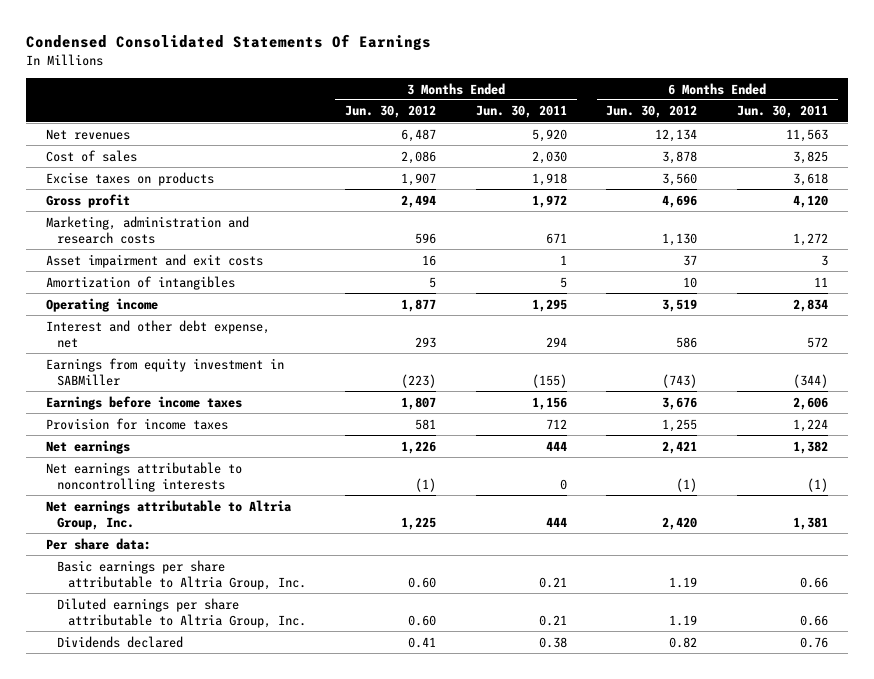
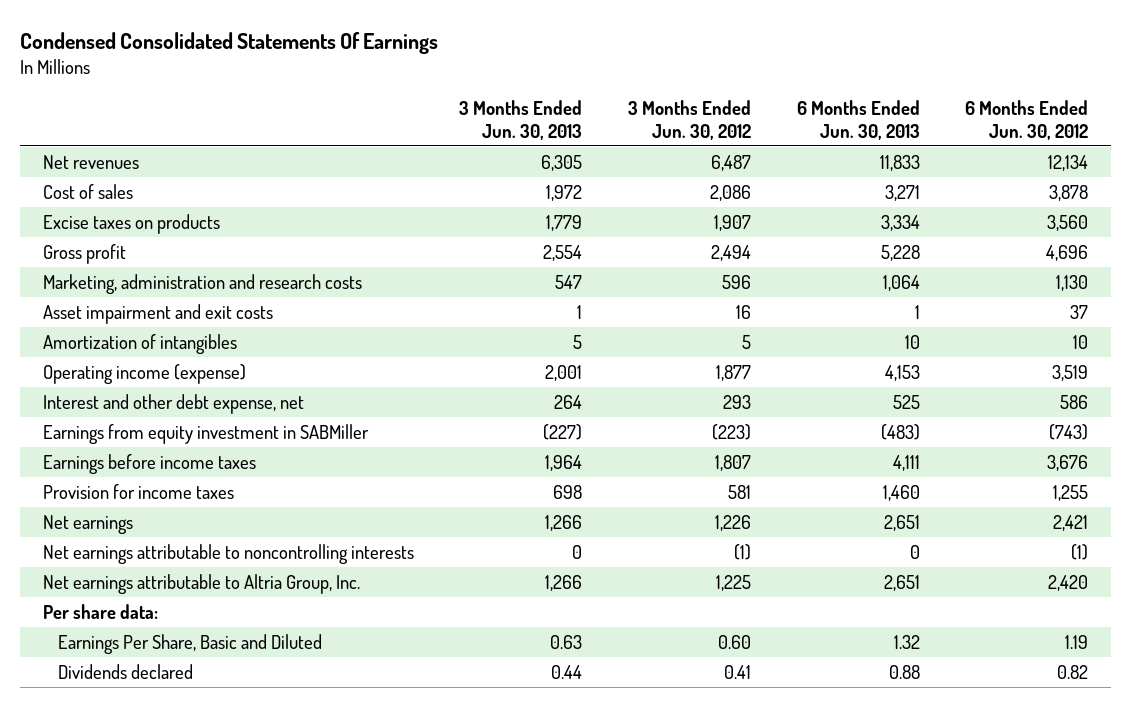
- | 3 Months Ended Jun. 30, 2012 | 3 Months Ended Jun. 30, 2011 | 6 Months Ended Jun. 30, 2012 | 6 Months Ended Jun. 30, 2011
+ | 3 Months Ended Jun. 30, 2013 | 3 Months Ended Jun. 30, 2012 | 6 Months Ended Jun. 30, 2013 | 6 Months Ended Jun. 30, 2012
- Operating income | 1,877 | 1,295 | 3,519 | 2,834
+ Operating income (expense) | 2,001 | 1,877 | 4,153 | 3,519
- Basic earnings per share attributable to Altria Group, Inc. | 0.60 | 0.21 | 1.19 | 0.66
- Diluted earnings per share attributable to Altria Group, Inc. | 0.60 | 0.21 | 1.19 | 0.66
+ Earnings Per Share, Basic and Diluted | 0.63 | 0.60 | 1.32 | 1.19

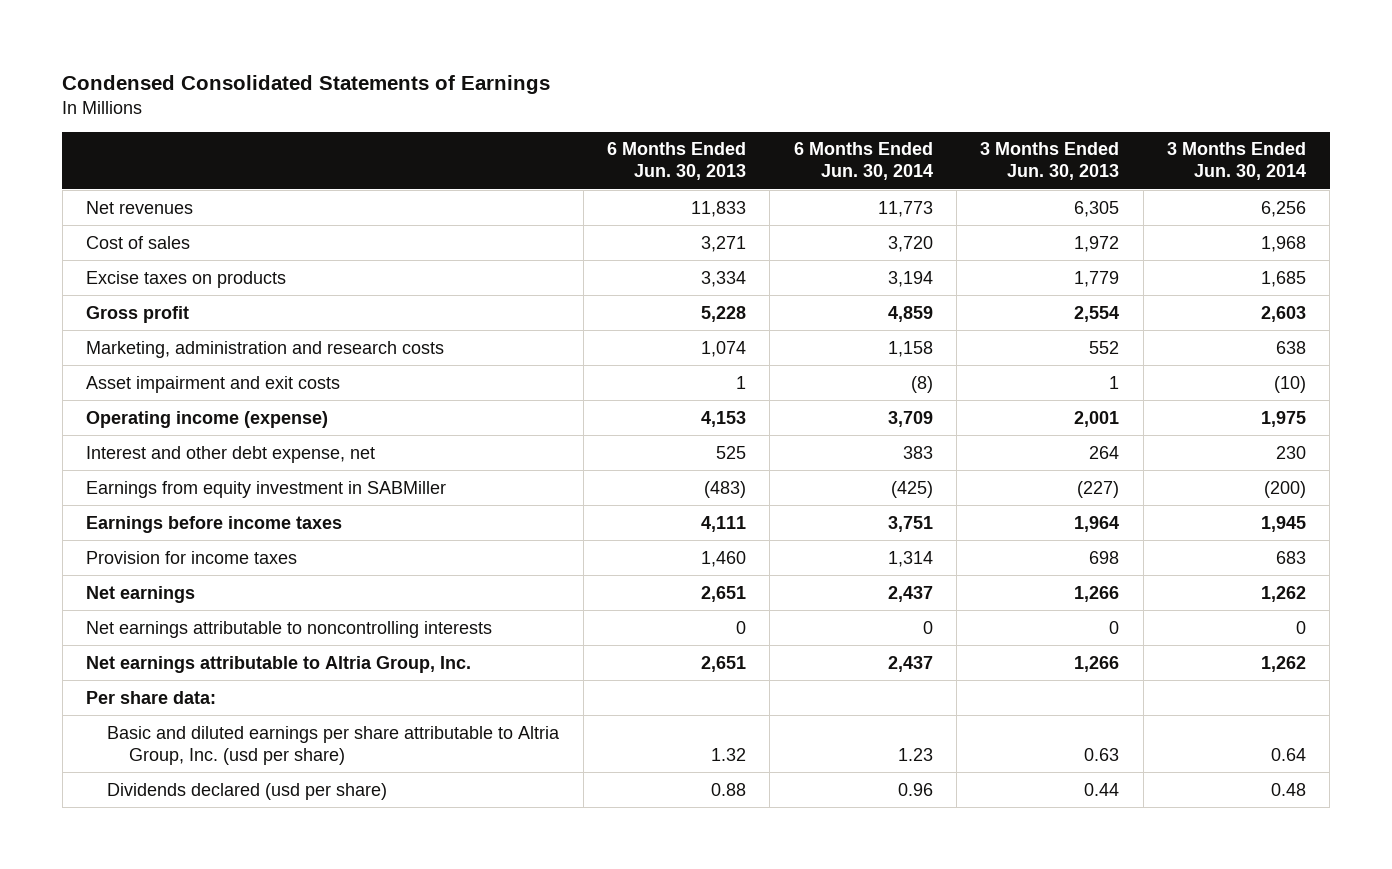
- Condensed Consolidated Statements Of Earnings
+ Condensed Consolidated Statements of Earnings
- | 3 Months Ended Jun. 30, 2013 | 3 Months Ended Jun. 30, 2012 | 6 Months Ended Jun. 30, 2013 | 6 Months Ended Jun. 30, 2012
+ | 6 Months Ended Jun. 30, 2013 | 6 Months Ended Jun. 30, 2014 | 3 Months Ended Jun. 30, 2013 | 3 Months Ended Jun. 30, 2014
- Marketing, administration and research costs | 547 | 596 | 1,064 | 1,130
+ Marketing, administration and research costs | 1,074 | 1,158 | 552 | 638
- Amortization of intangibles | 5 | 5 | 10 | 10
- Earnings Per Share, Basic and Diluted | 0.63 | 0.60 | 1.32 | 1.19
- Dividends declared | 0.44 | 0.41 | 0.88 | 0.82
+ Basic and diluted earnings per share attributable to Altria Group, Inc. (usd per share) | 1.32 | 1.23 | 0.63 | 0.64
+ Dividends declared (usd per share) | 0.88 | 0.96 | 0.44 | 0.48

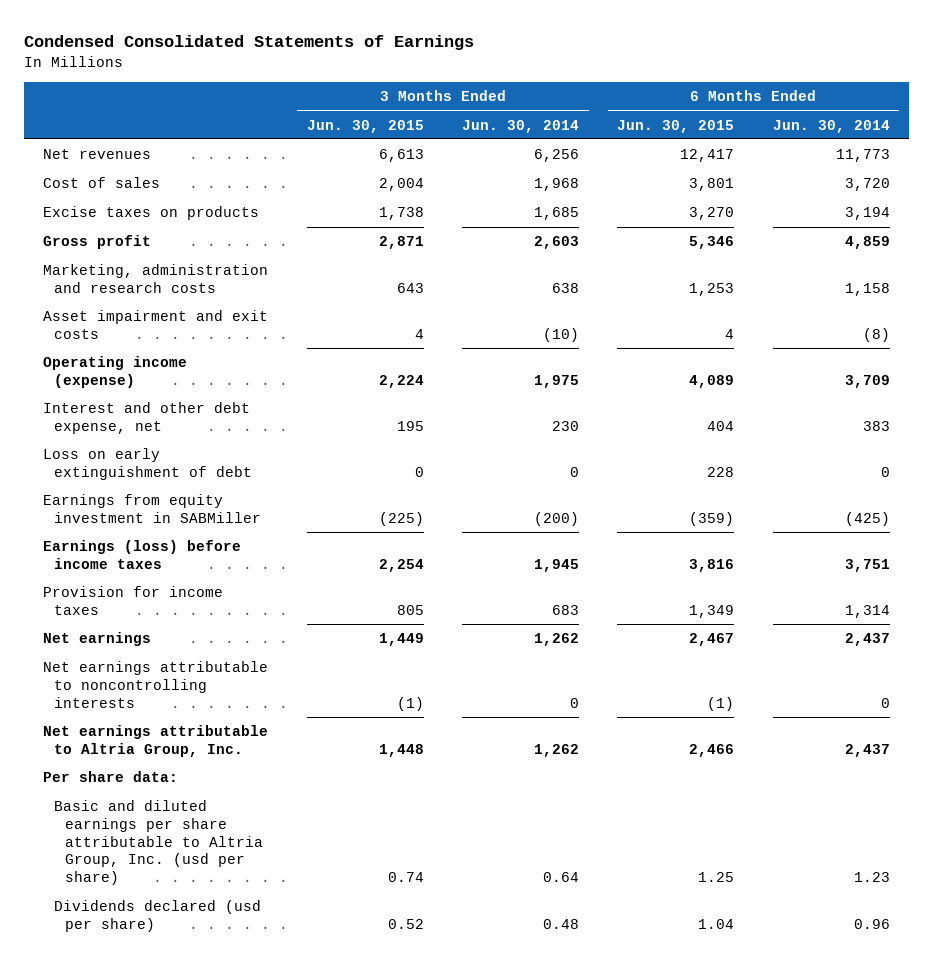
- | 6 Months Ended Jun. 30, 2013 | 6 Months Ended Jun. 30, 2014 | 3 Months Ended Jun. 30, 2013 | 3 Months Ended Jun. 30, 2014
+ | 3 Months Ended Jun. 30, 2015 | 3 Months Ended Jun. 30, 2014 | 6 Months Ended Jun. 30, 2015 | 6 Months Ended Jun. 30, 2014
+ Loss on early extinguishment of debt | 0 | 0 | 228 | 0
- Earnings before income taxes | 4,111 | 3,751 | 1,964 | 1,945
+ Earnings (loss) before income taxes | 2,254 | 1,945 | 3,816 | 3,751

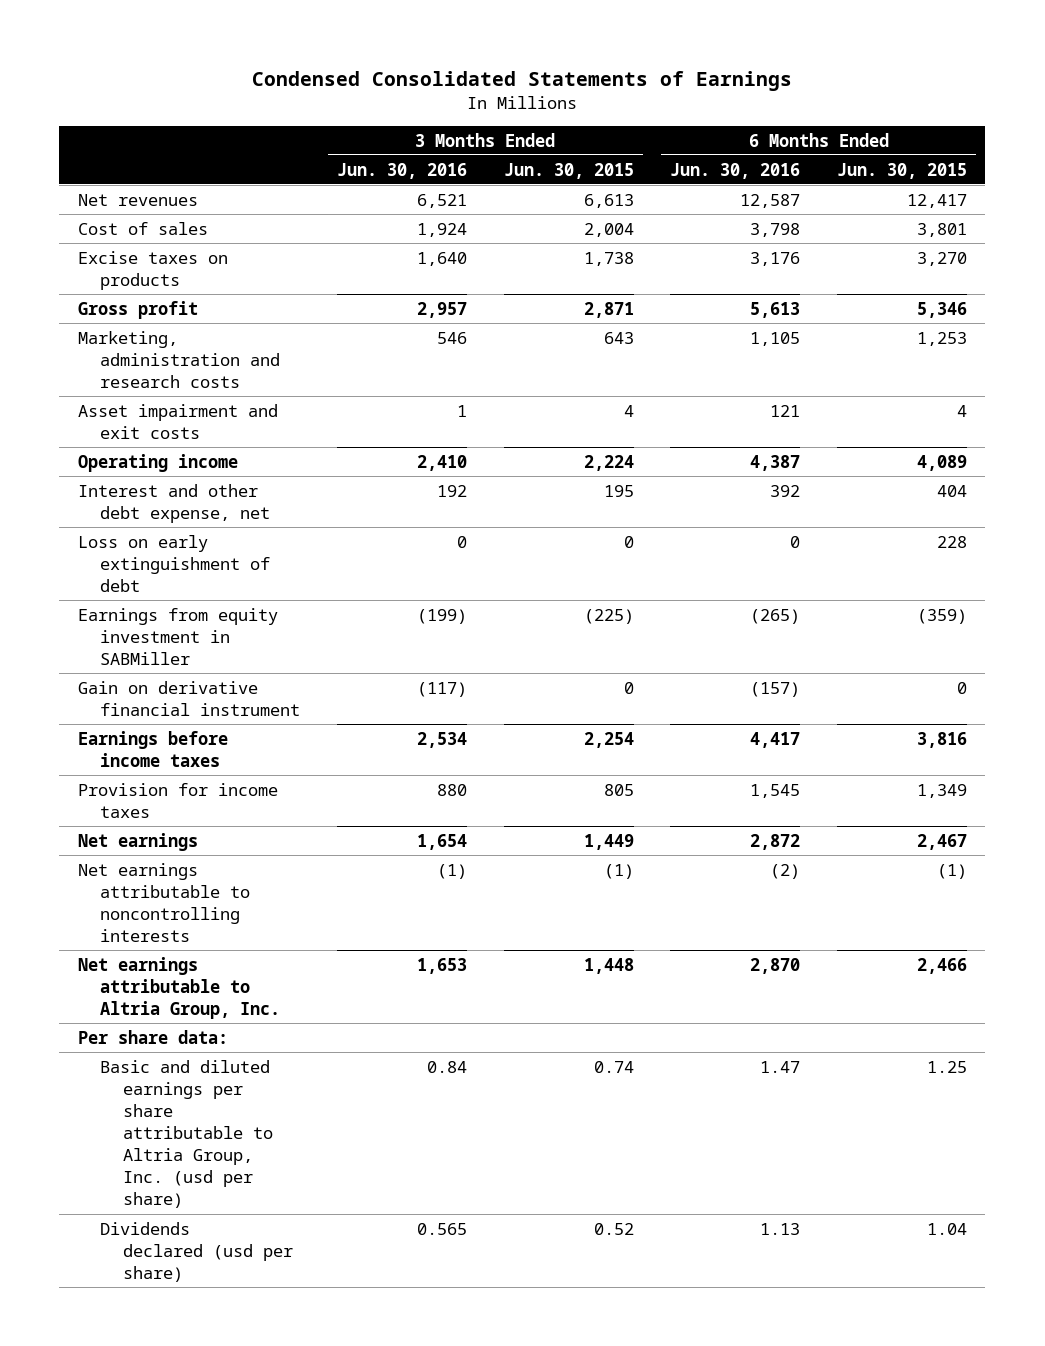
- | 3 Months Ended Jun. 30, 2015 | 3 Months Ended Jun. 30, 2014 | 6 Months Ended Jun. 30, 2015 | 6 Months Ended Jun. 30, 2014
+ | 3 Months Ended Jun. 30, 2016 | 3 Months Ended Jun. 30, 2015 | 6 Months Ended Jun. 30, 2016 | 6 Months Ended Jun. 30, 2015
- Operating income (expense) | 2,224 | 1,975 | 4,089 | 3,709
+ Operating income | 2,410 | 2,224 | 4,387 | 4,089
- Earnings (loss) before income taxes | 2,254 | 1,945 | 3,816 | 3,751
+ Gain on derivative financial instrument | (117) | 0 | (157) | 0
+ Earnings before income taxes | 2,534 | 2,254 | 4,417 | 3,816

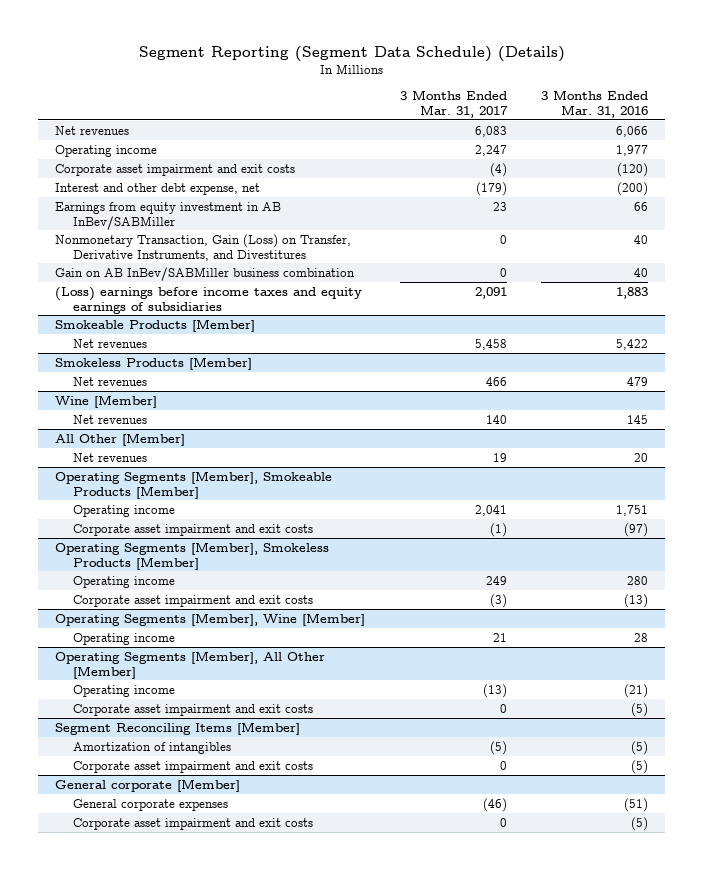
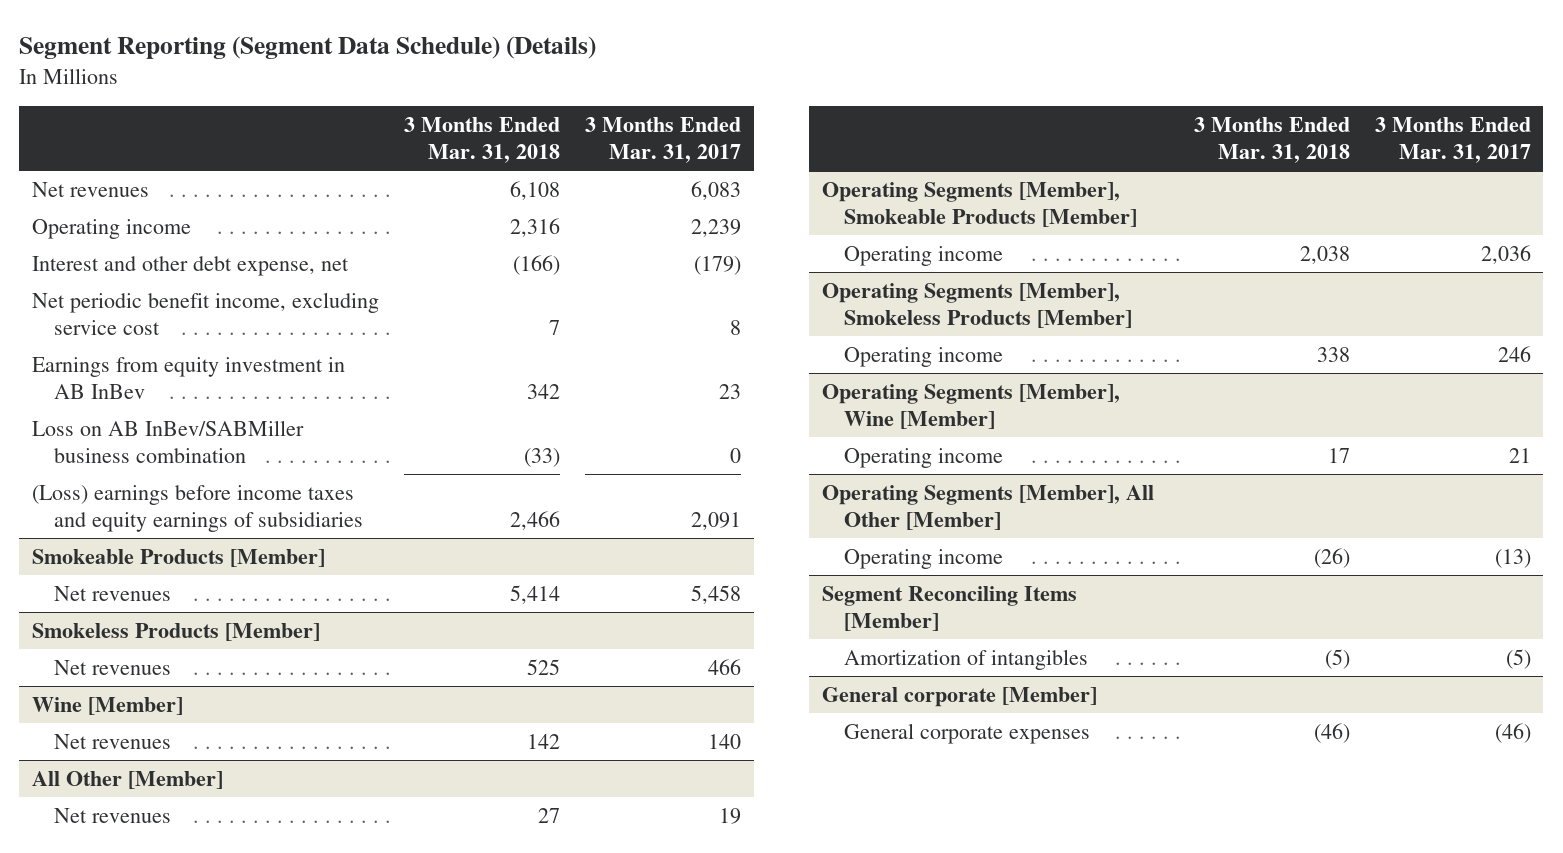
- | 3 Months Ended Mar. 31, 2017 | 3 Months Ended Mar. 31, 2016
+ | 3 Months Ended Mar. 31, 2018 | 3 Months Ended Mar. 31, 2017
- Operating income | 2,247 | 1,977
- Corporate asset impairment and exit costs | (4) | (120)
+ Operating income | 2,316 | 2,239
- Earnings from equity investment in AB InBev/SABMiller | 23 | 66
- Nonmonetary Transaction, Gain (Loss) on Transfer, Derivative Instruments, and Divestitures | 0 | 40
- Gain on AB InBev/SABMiller business combination | 0 | 40
+ Net periodic benefit income, excluding service cost | 7 | 8
+ Earnings from equity investment in AB InBev | 342 | 23
+ Loss on AB InBev/SABMiller business combination | (33) | 0
@ Operating Segments [Member], Smokeable Products [Member]
- Operating income | 2,041 | 1,751
- Corporate asset impairment and exit costs | (1) | (97)
+ Operating income | 2,038 | 2,036
@ Operating Segments [Member], Smokeless Products [Member]
- Operating income | 249 | 280
- Corporate asset impairment and exit costs | (3) | (13)
+ Operating income | 338 | 246
@ Operating Segments [Member], All Other [Member]
- Corporate asset impairment and exit costs | 0 | (5)
@ Segment Reconciling Items [Member]
- Corporate asset impairment and exit costs | 0 | (5)
@ General corporate [Member]
- Corporate asset impairment and exit costs | 0 | (5)

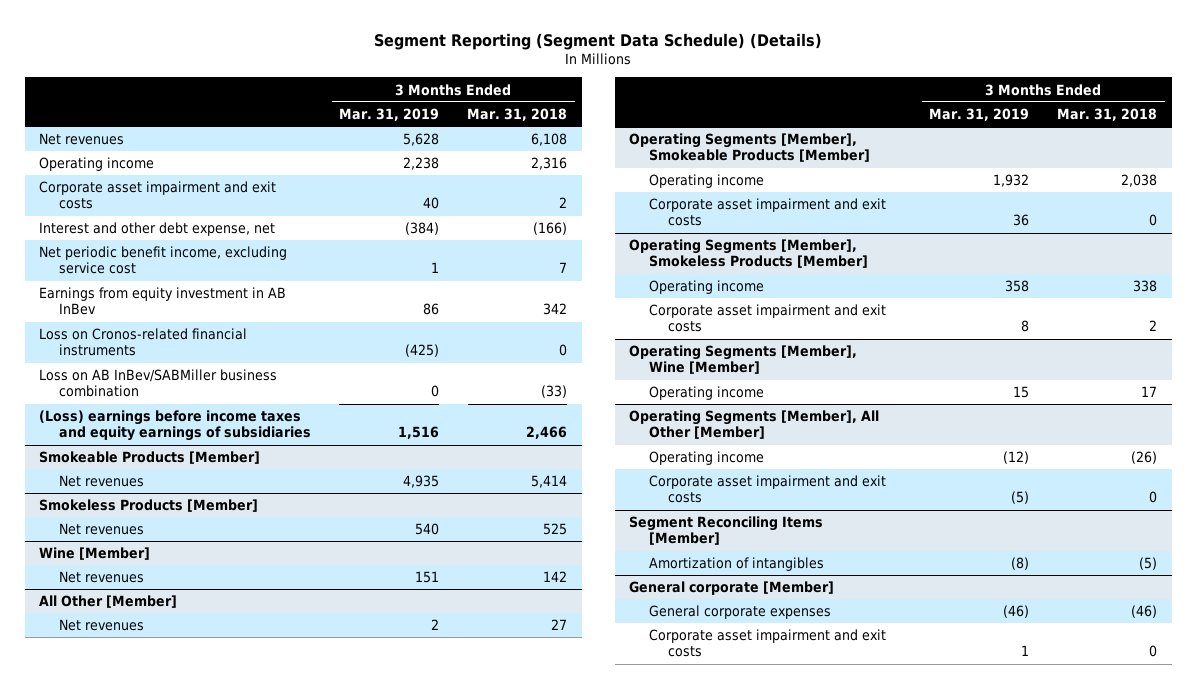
- | 3 Months Ended Mar. 31, 2018 | 3 Months Ended Mar. 31, 2017
+ | 3 Months Ended Mar. 31, 2019 | 3 Months Ended Mar. 31, 2018
+ Corporate asset impairment and exit costs | 40 | 2
+ Loss on Cronos-related financial instruments | (425) | 0
@ Operating Segments [Member], Smokeable Products [Member]
+ Corporate asset impairment and exit costs | 36 | 0
@ Operating Segments [Member], Smokeless Products [Member]
+ Corporate asset impairment and exit costs | 8 | 2
@ Operating Segments [Member], All Other [Member]
+ Corporate asset impairment and exit costs | (5) | 0
@ General corporate [Member]
+ Corporate asset impairment and exit costs | 1 | 0

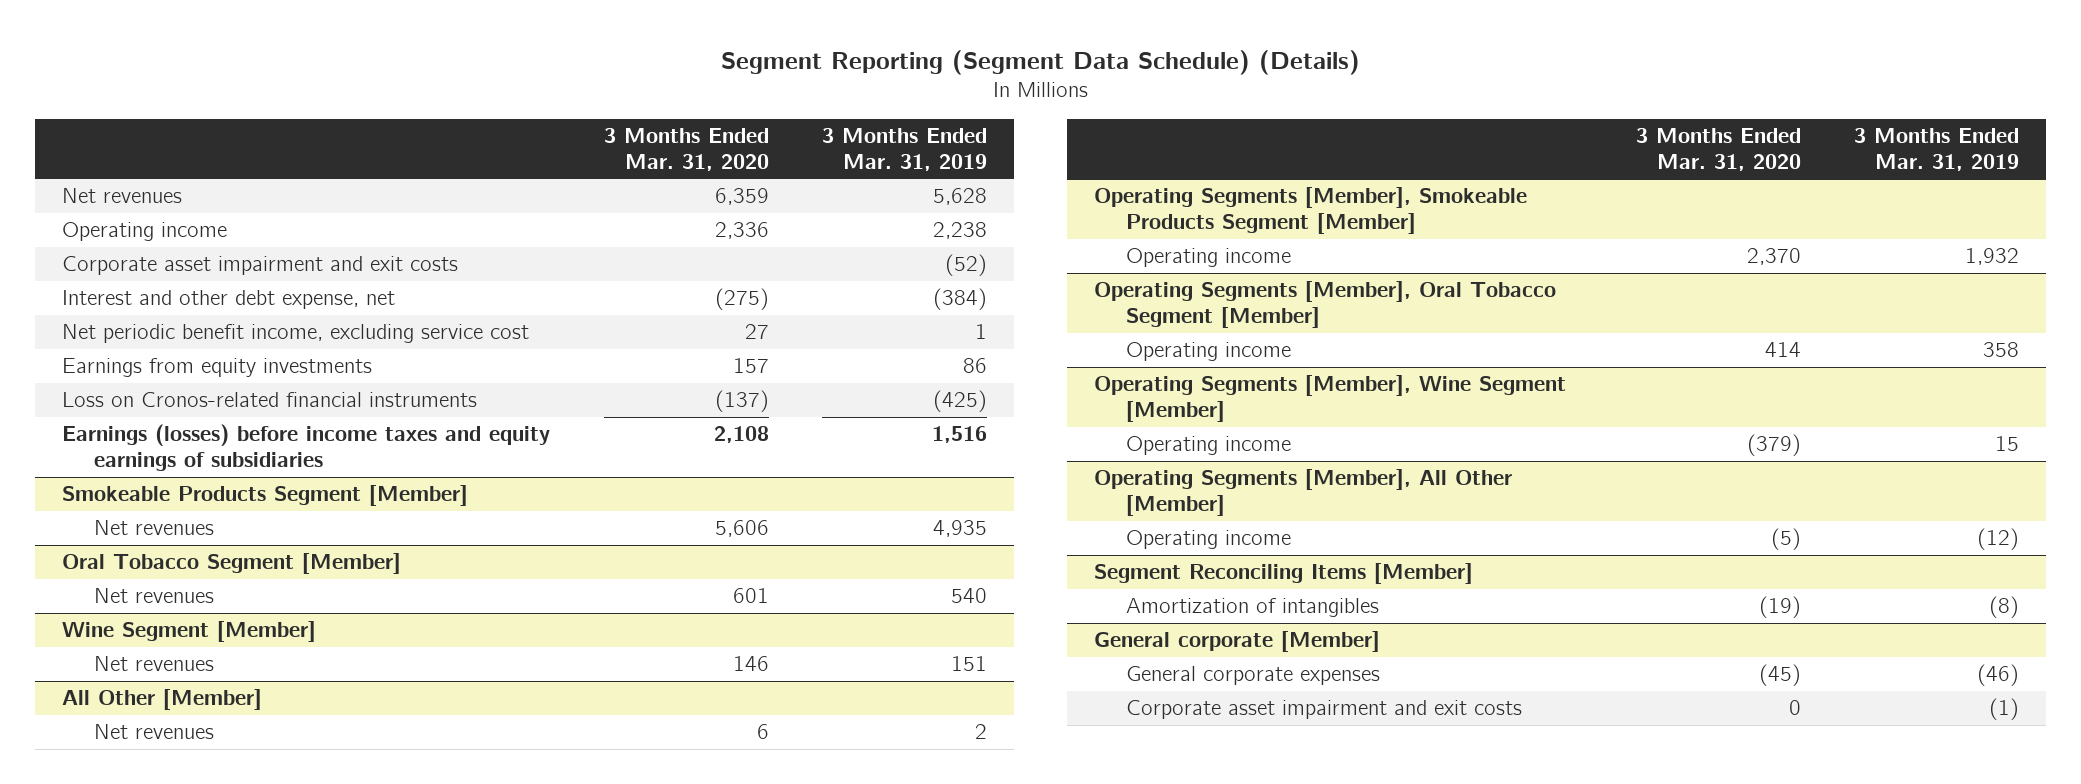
- | 3 Months Ended Mar. 31, 2019 | 3 Months Ended Mar. 31, 2018
+ | 3 Months Ended Mar. 31, 2020 | 3 Months Ended Mar. 31, 2019
- Corporate asset impairment and exit costs | 40 | 2
+ Corporate asset impairment and exit costs | | (52)
- Earnings from equity investment in AB InBev | 86 | 342
+ Earnings from equity investments | 157 | 86
- Loss on AB InBev/SABMiller business combination | 0 | (33)
- (Loss) earnings before income taxes and equity earnings of subsidiaries | 1,516 | 2,466
- Smokeable Products [Member]
+ Earnings (losses) before income taxes and equity earnings of subsidiaries | 2,108 | 1,516
+ Smokeable Products Segment [Member]
- Smokeless Products [Member]
+ Oral Tobacco Segment [Member]
- Wine [Member]
+ Wine Segment [Member]
- Operating Segments [Member], Smokeable Products [Member]
+ Operating Segments [Member], Smokeable Products Segment [Member]
- Corporate asset impairment and exit costs | 36 | 0
- Operating Segments [Member], Smokeless Products [Member]
+ Operating Segments [Member], Oral Tobacco Segment [Member]
- Corporate asset impairment and exit costs | 8 | 2
- Operating Segments [Member], Wine [Member]
+ Operating Segments [Member], Wine Segment [Member]
@ Operating Segments [Member], All Other [Member]
- Corporate asset impairment and exit costs | (5) | 0
@ General corporate [Member]
- Corporate asset impairment and exit costs | 1 | 0
+ Corporate asset impairment and exit costs | 0 | (1)

